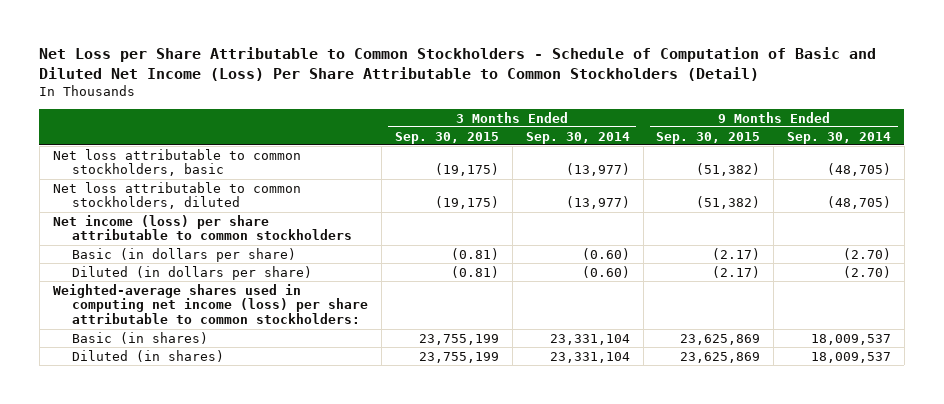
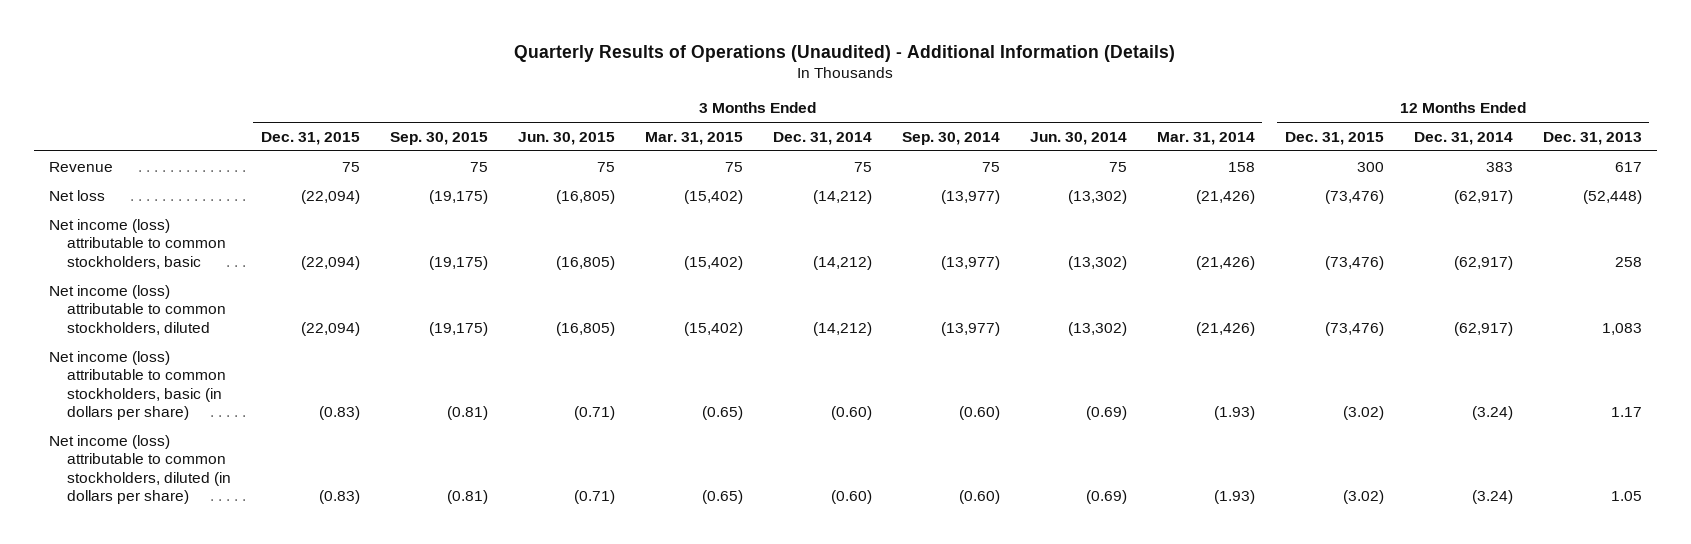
- Net Loss per Share Attributable to Common Stockholders - Schedule of Computation of Basic and Diluted Net Income (Loss) Per Share Attributable to Common Stockholders (Detail)
+ Quarterly Results of Operations (Unaudited) - Additional Information (Details)
- | 3 Months Ended Sep. 30, 2015 | 3 Months Ended Sep. 30, 2014 | 9 Months Ended Sep. 30, 2015 | 9 Months Ended Sep. 30, 2014
+ | 3 Months Ended Dec. 31, 2015 | 3 Months Ended Sep. 30, 2015 | 3 Months Ended Jun. 30, 2015 | 3 Months Ended Mar. 31, 2015 | 3 Months Ended Dec. 31, 2014 | 3 Months Ended Sep. 30, 2014 | 3 Months Ended Jun. 30, 2014 | 3 Months Ended Mar. 31, 2014 | 12 Months Ended Dec. 31, 2015 | 12 Months Ended Dec. 31, 2014 | 12 Months Ended Dec. 31, 2013
- Net loss attributable to common stockholders, basic | (19,175) | (13,977) | (51,382) | (48,705)
- Net loss attributable to common stockholders, diluted | (19,175) | (13,977) | (51,382) | (48,705)
- Net income (loss) per share attributable to common stockholders
- Basic (in dollars per share) | (0.81) | (0.60) | (2.17) | (2.70)
- Diluted (in dollars per share) | (0.81) | (0.60) | (2.17) | (2.70)
- Weighted-average shares used in computing net income (loss) per share attributable to common stockholders:
- Basic (in shares) | 23,755,199 | 23,331,104 | 23,625,869 | 18,009,537
- Diluted (in shares) | 23,755,199 | 23,331,104 | 23,625,869 | 18,009,537
+ Revenue | 75 | 75 | 75 | 75 | 75 | 75 | 75 | 158 | 300 | 383 | 617
+ Net loss | (22,094) | (19,175) | (16,805) | (15,402) | (14,212) | (13,977) | (13,302) | (21,426) | (73,476) | (62,917) | (52,448)
+ Net income (loss) attributable to common stockholders, basic | (22,094) | (19,175) | (16,805) | (15,402) | (14,212) | (13,977) | (13,302) | (21,426) | (73,476) | (62,917) | 258
+ Net income (loss) attributable to common stockholders, diluted | (22,094) | (19,175) | (16,805) | (15,402) | (14,212) | (13,977) | (13,302) | (21,426) | (73,476) | (62,917) | 1,083
+ Net income (loss) attributable to common stockholders, basic (in dollars per share) | (0.83) | (0.81) | (0.71) | (0.65) | (0.60) | (0.60) | (0.69) | (1.93) | (3.02) | (3.24) | 1.17
+ Net income (loss) attributable to common stockholders, diluted (in dollars per share) | (0.83) | (0.81) | (0.71) | (0.65) | (0.60) | (0.60) | (0.69) | (1.93) | (3.02) | (3.24) | 1.05

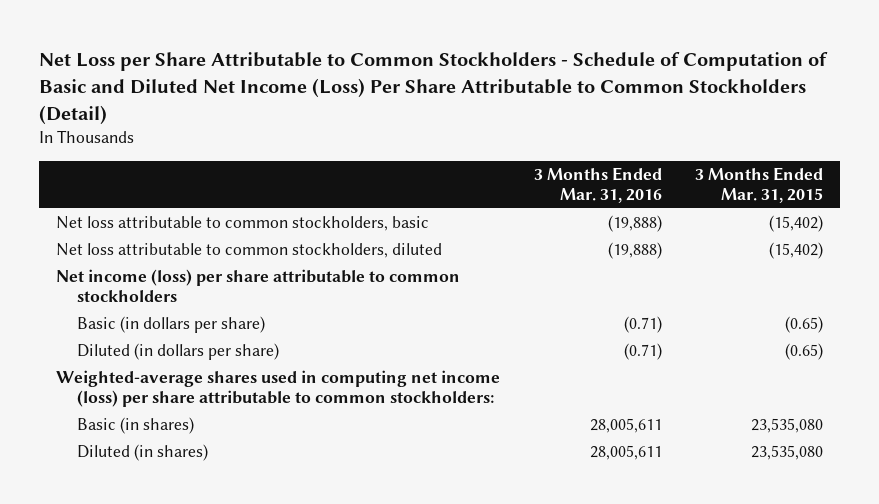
- Quarterly Results of Operations (Unaudited) - Additional Information (Details)
+ Net Loss per Share Attributable to Common Stockholders - Schedule of Computation of Basic and Diluted Net Income (Loss) Per Share Attributable to Common Stockholders (Detail)
- | 3 Months Ended Dec. 31, 2015 | 3 Months Ended Sep. 30, 2015 | 3 Months Ended Jun. 30, 2015 | 3 Months Ended Mar. 31, 2015 | 3 Months Ended Dec. 31, 2014 | 3 Months Ended Sep. 30, 2014 | 3 Months Ended Jun. 30, 2014 | 3 Months Ended Mar. 31, 2014 | 12 Months Ended Dec. 31, 2015 | 12 Months Ended Dec. 31, 2014 | 12 Months Ended Dec. 31, 2013
+ | 3 Months Ended Mar. 31, 2016 | 3 Months Ended Mar. 31, 2015
- Revenue | 75 | 75 | 75 | 75 | 75 | 75 | 75 | 158 | 300 | 383 | 617
- Net loss | (22,094) | (19,175) | (16,805) | (15,402) | (14,212) | (13,977) | (13,302) | (21,426) | (73,476) | (62,917) | (52,448)
- Net income (loss) attributable to common stockholders, basic | (22,094) | (19,175) | (16,805) | (15,402) | (14,212) | (13,977) | (13,302) | (21,426) | (73,476) | (62,917) | 258
- Net income (loss) attributable to common stockholders, diluted | (22,094) | (19,175) | (16,805) | (15,402) | (14,212) | (13,977) | (13,302) | (21,426) | (73,476) | (62,917) | 1,083
- Net income (loss) attributable to common stockholders, basic (in dollars per share) | (0.83) | (0.81) | (0.71) | (0.65) | (0.60) | (0.60) | (0.69) | (1.93) | (3.02) | (3.24) | 1.17
- Net income (loss) attributable to common stockholders, diluted (in dollars per share) | (0.83) | (0.81) | (0.71) | (0.65) | (0.60) | (0.60) | (0.69) | (1.93) | (3.02) | (3.24) | 1.05
+ Net loss attributable to common stockholders, basic | (19,888) | (15,402)
+ Net loss attributable to common stockholders, diluted | (19,888) | (15,402)
+ Net income (loss) per share attributable to common stockholders
+ Basic (in dollars per share) | (0.71) | (0.65)
+ Diluted (in dollars per share) | (0.71) | (0.65)
+ Weighted-average shares used in computing net income (loss) per share attributable to common stockholders:
+ Basic (in shares) | 28,005,611 | 23,535,080
+ Diluted (in shares) | 28,005,611 | 23,535,080

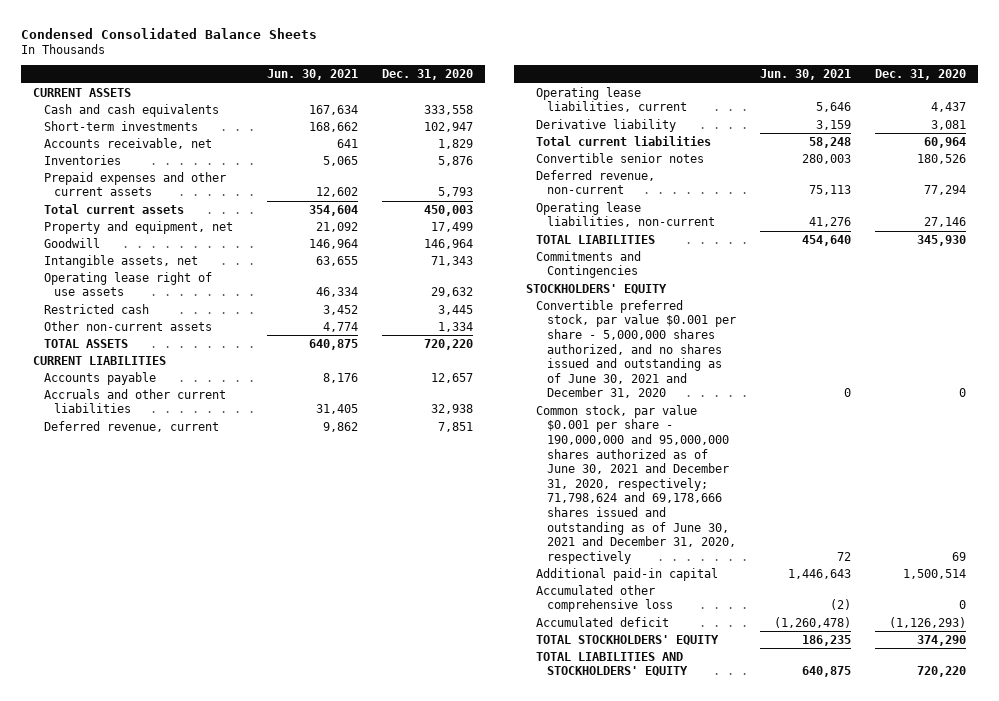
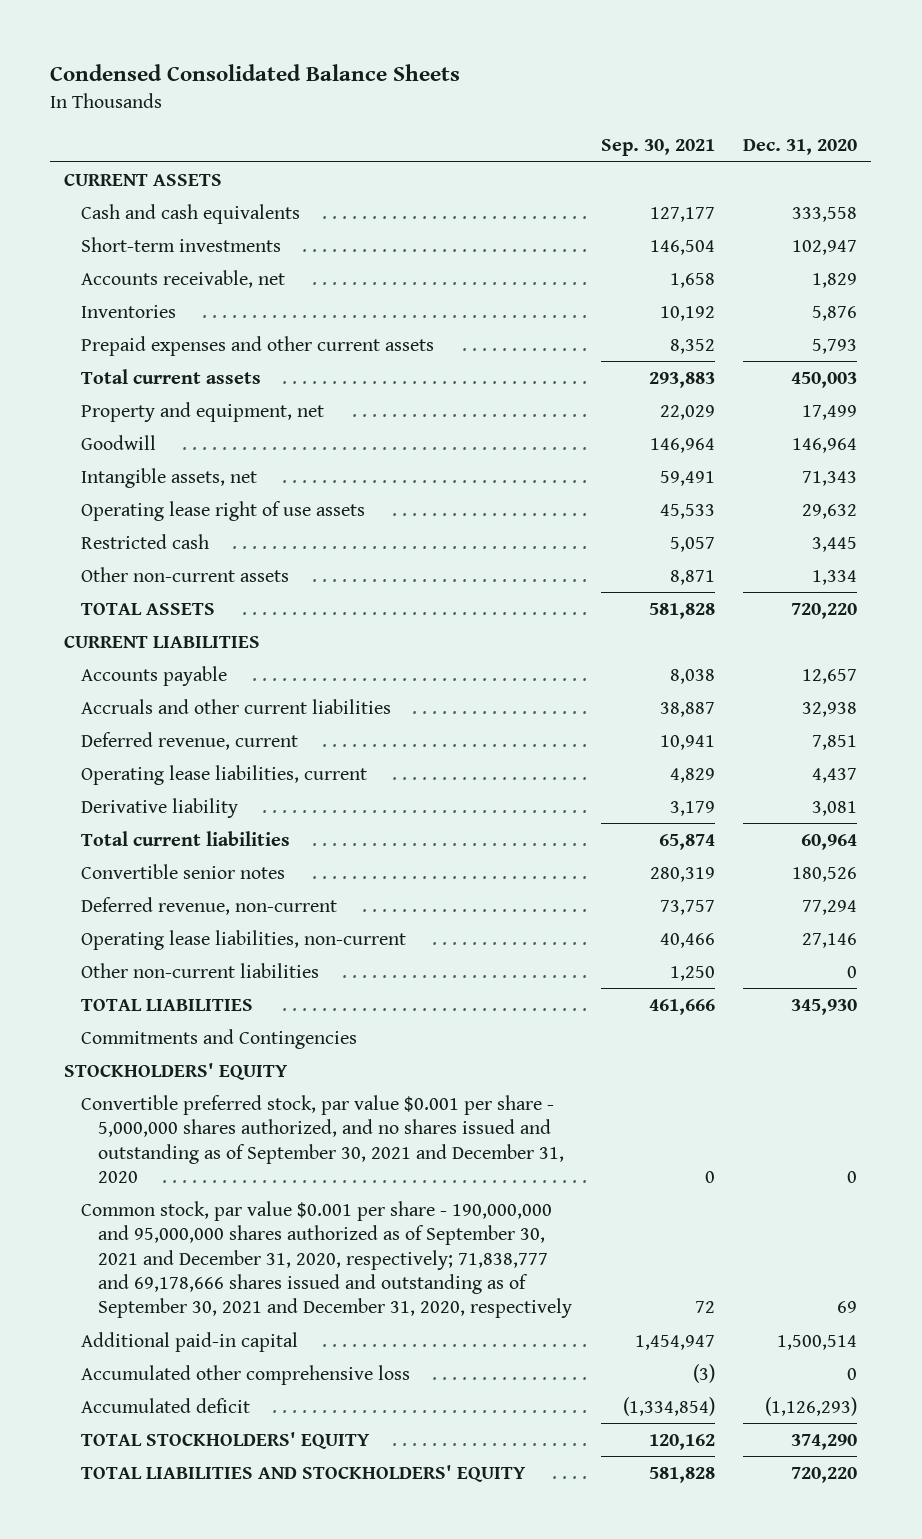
- | Jun. 30, 2021 | Dec. 31, 2020
+ | Sep. 30, 2021 | Dec. 31, 2020
+ Other non-current liabilities | 1,250 | 0
- Convertible preferred stock, par value $0.001 per share - 5,000,000 shares authorized, and no shares issued and outstanding as of June 30, 2021 and December 31, 2020 | 0 | 0
- Common stock, par value $0.001 per share - 190,000,000 and 95,000,000 shares authorized as of June 30, 2021 and December 31, 2020, respectively; 71,798,624 and 69,178,666 shares issued and outstanding as of June 30, 2021 and December 31, 2020, respectively | 72 | 69
+ Convertible preferred stock, par value $0.001 per share - 5,000,000 shares authorized, and no shares issued and outstanding as of September 30, 2021 and December 31, 2020 | 0 | 0
+ Common stock, par value $0.001 per share - 190,000,000 and 95,000,000 shares authorized as of September 30, 2021 and December 31, 2020, respectively; 71,838,777 and 69,178,666 shares issued and outstanding as of September 30, 2021 and December 31, 2020, respectively | 72 | 69

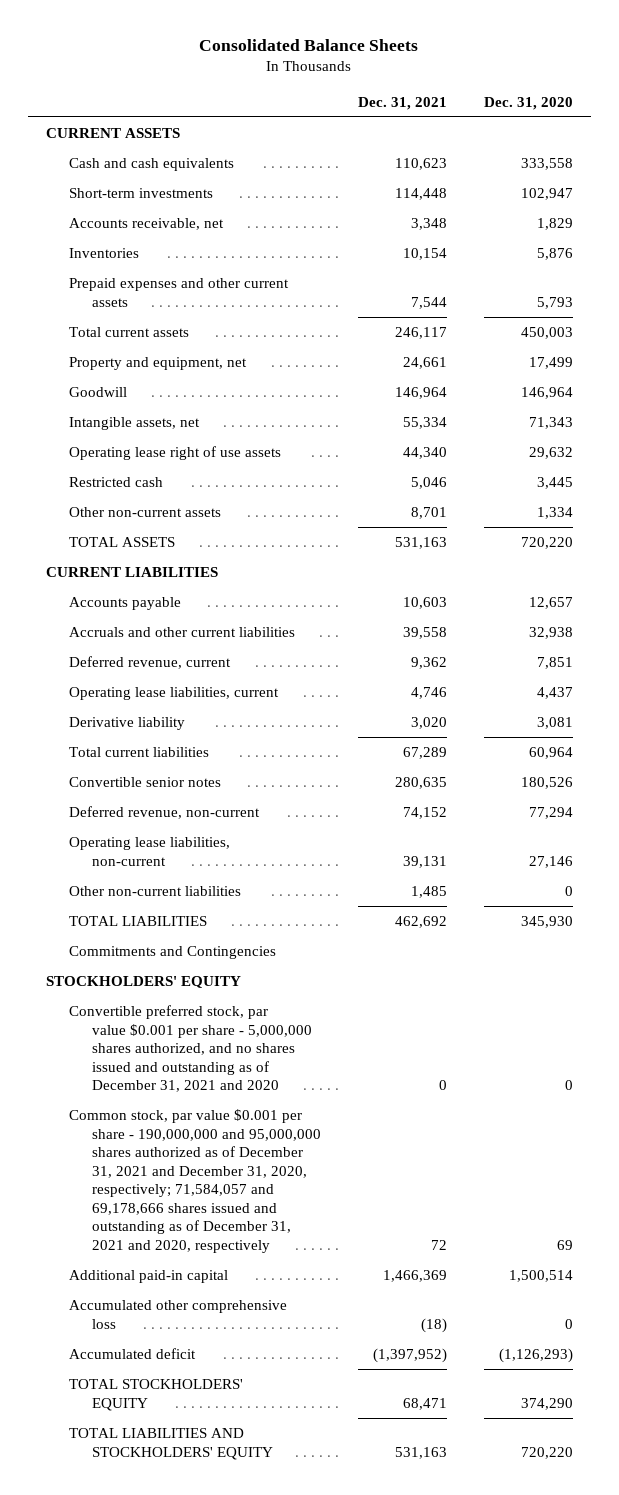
- Condensed Consolidated Balance Sheets
+ Consolidated Balance Sheets
- | Sep. 30, 2021 | Dec. 31, 2020
+ | Dec. 31, 2021 | Dec. 31, 2020
- Convertible preferred stock, par value $0.001 per share - 5,000,000 shares authorized, and no shares issued and outstanding as of September 30, 2021 and December 31, 2020 | 0 | 0
- Common stock, par value $0.001 per share - 190,000,000 and 95,000,000 shares authorized as of September 30, 2021 and December 31, 2020, respectively; 71,838,777 and 69,178,666 shares issued and outstanding as of September 30, 2021 and December 31, 2020, respectively | 72 | 69
+ Convertible preferred stock, par value $0.001 per share - 5,000,000 shares authorized, and no shares issued and outstanding as of December 31, 2021 and 2020 | 0 | 0
+ Common stock, par value $0.001 per share - 190,000,000 and 95,000,000 shares authorized as of December 31, 2021 and December 31, 2020, respectively; 71,584,057 and 69,178,666 shares issued and outstanding as of December 31, 2021 and 2020, respectively | 72 | 69

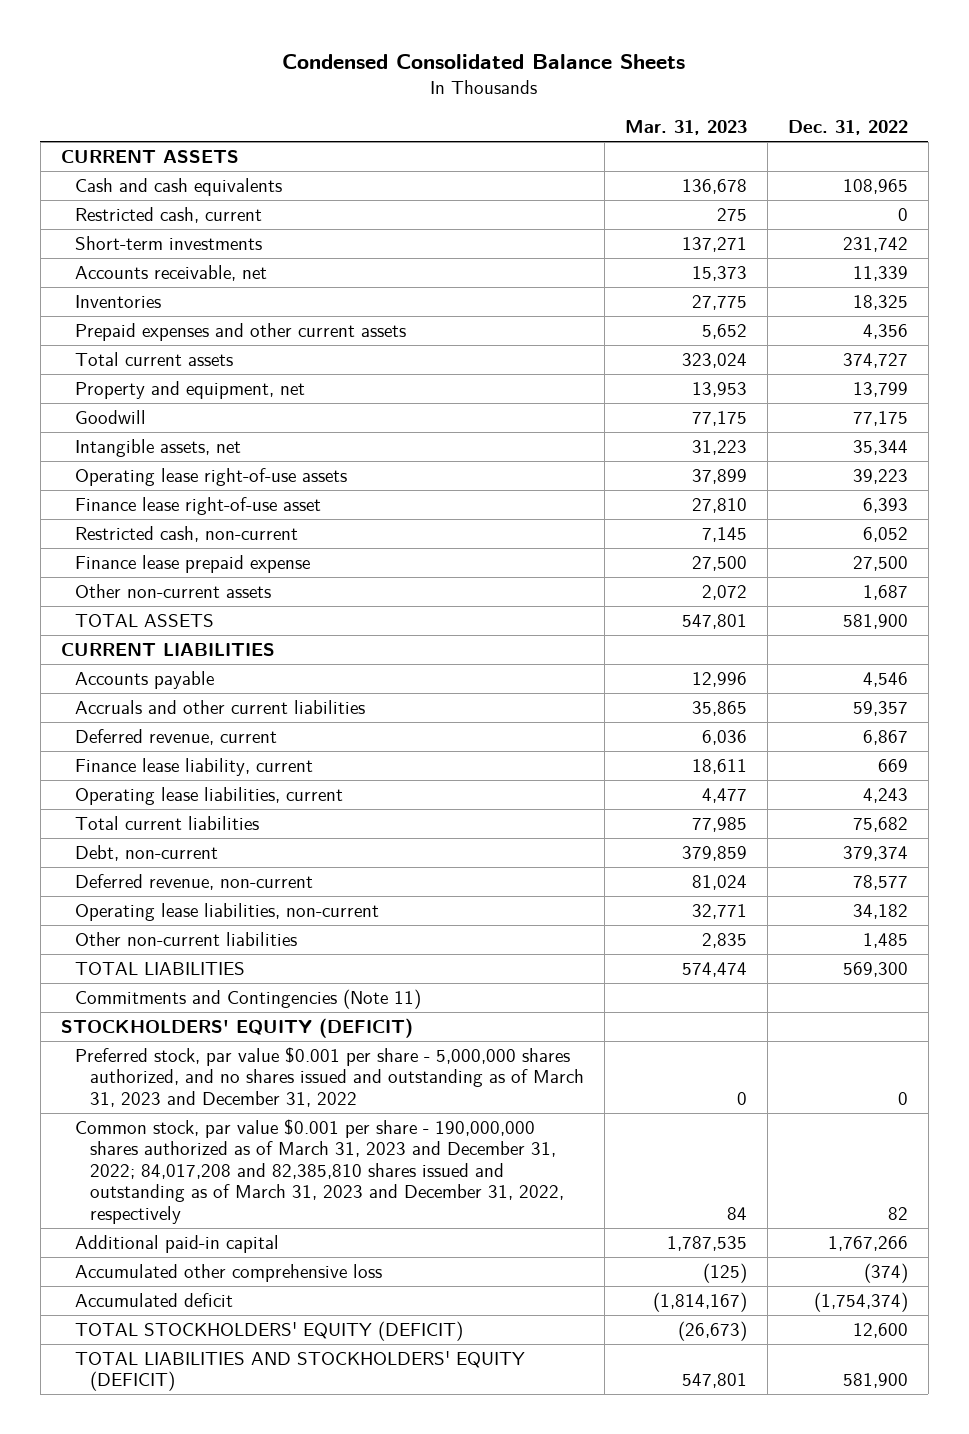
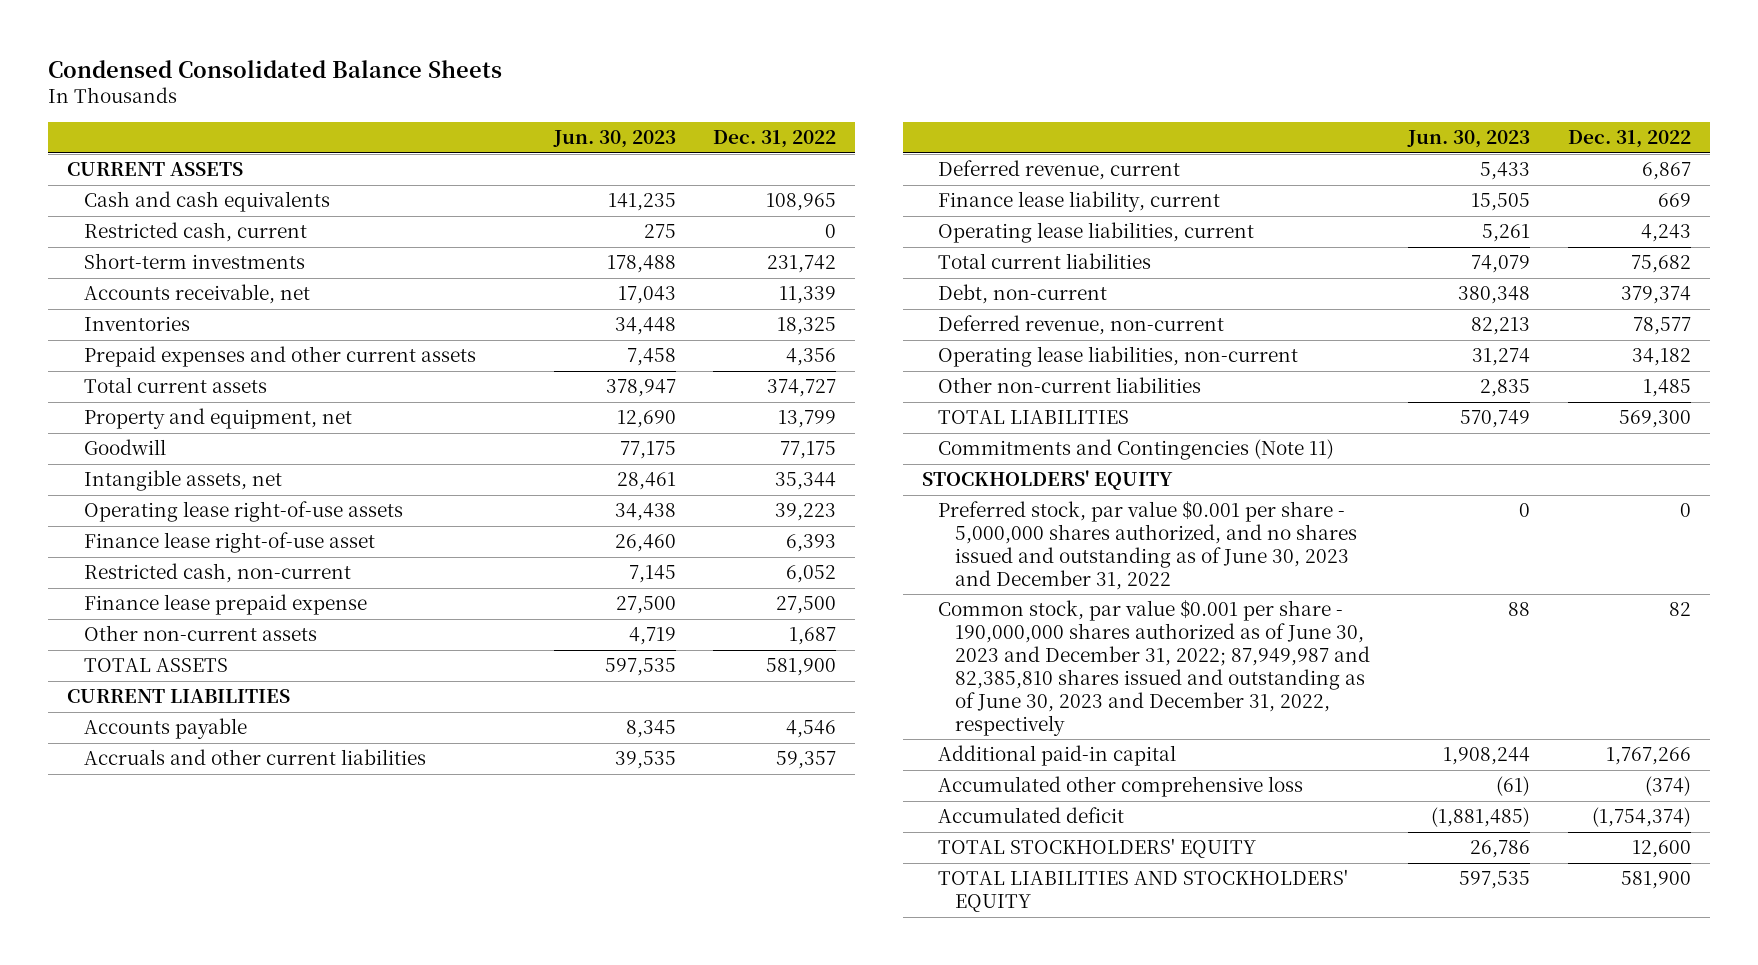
- | Mar. 31, 2023 | Dec. 31, 2022
+ | Jun. 30, 2023 | Dec. 31, 2022
- STOCKHOLDERS' EQUITY (DEFICIT)
- Preferred stock, par value $0.001 per share - 5,000,000 shares authorized, and no shares issued and outstanding as of March 31, 2023 and December 31, 2022 | 0 | 0
- Common stock, par value $0.001 per share - 190,000,000 shares authorized as of March 31, 2023 and December 31, 2022; 84,017,208 and 82,385,810 shares issued and outstanding as of March 31, 2023 and December 31, 2022, respectively | 84 | 82
+ STOCKHOLDERS' EQUITY
+ Preferred stock, par value $0.001 per share - 5,000,000 shares authorized, and no shares issued and outstanding as of June 30, 2023 and December 31, 2022 | 0 | 0
+ Common stock, par value $0.001 per share - 190,000,000 shares authorized as of June 30, 2023 and December 31, 2022; 87,949,987 and 82,385,810 shares issued and outstanding as of June 30, 2023 and December 31, 2022, respectively | 88 | 82
- TOTAL STOCKHOLDERS' EQUITY (DEFICIT) | (26,673) | 12,600
- TOTAL LIABILITIES AND STOCKHOLDERS' EQUITY (DEFICIT) | 547,801 | 581,900
+ TOTAL STOCKHOLDERS' EQUITY | 26,786 | 12,600
+ TOTAL LIABILITIES AND STOCKHOLDERS' EQUITY | 597,535 | 581,900

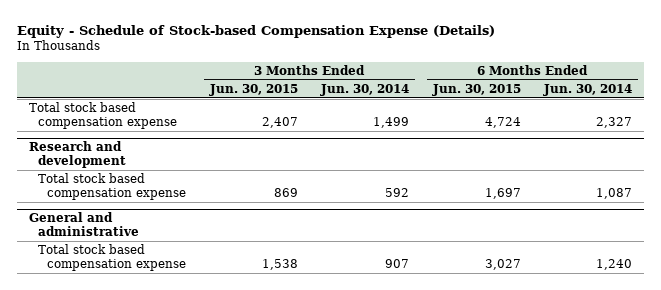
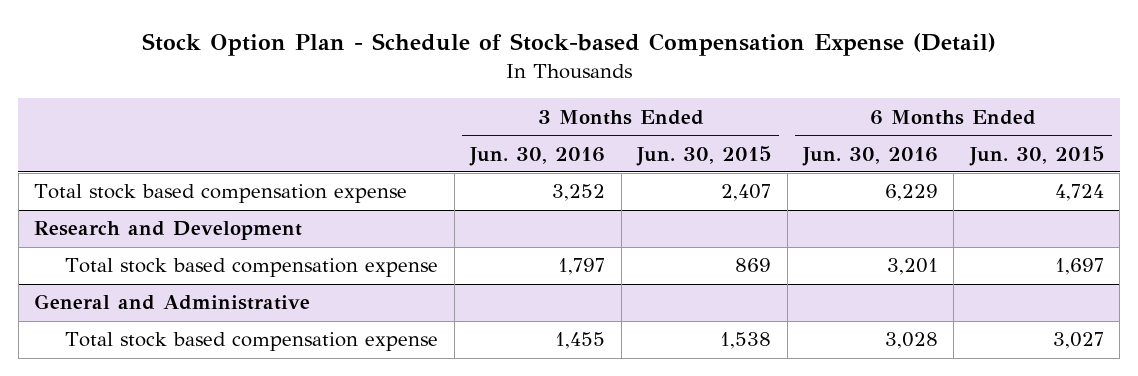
- Equity - Schedule of Stock-based Compensation Expense (Details)
+ Stock Option Plan - Schedule of Stock-based Compensation Expense (Detail)
- | 3 Months Ended Jun. 30, 2015 | 3 Months Ended Jun. 30, 2014 | 6 Months Ended Jun. 30, 2015 | 6 Months Ended Jun. 30, 2014
+ | 3 Months Ended Jun. 30, 2016 | 3 Months Ended Jun. 30, 2015 | 6 Months Ended Jun. 30, 2016 | 6 Months Ended Jun. 30, 2015
- Research and development
+ Research and Development
- General and administrative
+ General and Administrative

